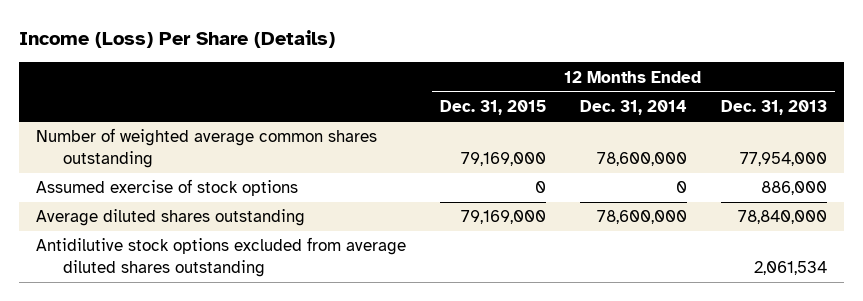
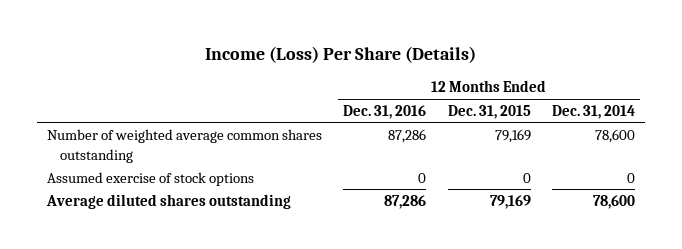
- | 12 Months Ended Dec. 31, 2015 | 12 Months Ended Dec. 31, 2014 | 12 Months Ended Dec. 31, 2013
+ | 12 Months Ended Dec. 31, 2016 | 12 Months Ended Dec. 31, 2015 | 12 Months Ended Dec. 31, 2014
- Number of weighted average common shares outstanding | 79,169,000 | 78,600,000 | 77,954,000
+ Number of weighted average common shares outstanding | 87,286 | 79,169 | 78,600
- Average diluted shares outstanding | 79,169,000 | 78,600,000 | 78,840,000
- Antidilutive stock options excluded from average diluted shares outstanding | | | 2,061,534
+ Average diluted shares outstanding | 87,286 | 79,169 | 78,600

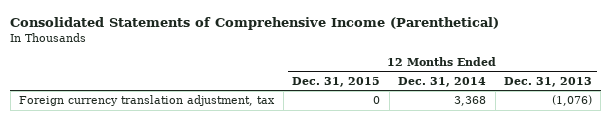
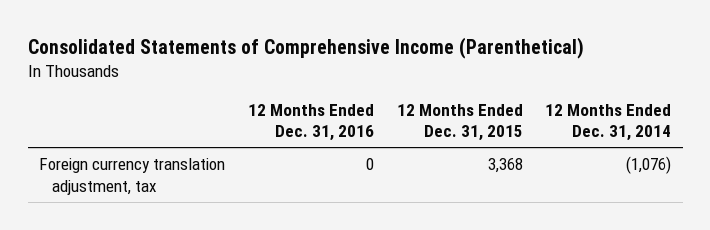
- | 12 Months Ended Dec. 31, 2015 | 12 Months Ended Dec. 31, 2014 | 12 Months Ended Dec. 31, 2013
+ | 12 Months Ended Dec. 31, 2016 | 12 Months Ended Dec. 31, 2015 | 12 Months Ended Dec. 31, 2014
- Foreign currency translation adjustment, tax | 0 | 3,368 | (1,076)
+ Foreign currency translation adjustment, tax | 0 | 3,368 | (1,076)

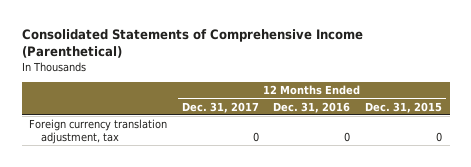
- | 12 Months Ended Dec. 31, 2016 | 12 Months Ended Dec. 31, 2015 | 12 Months Ended Dec. 31, 2014
+ | 12 Months Ended Dec. 31, 2017 | 12 Months Ended Dec. 31, 2016 | 12 Months Ended Dec. 31, 2015
- Foreign currency translation adjustment, tax | 0 | 3,368 | (1,076)
+ Foreign currency translation adjustment, tax | 0 | 0 | 0

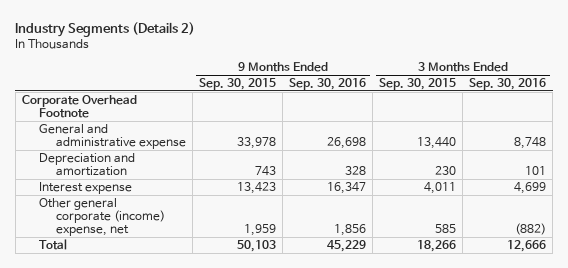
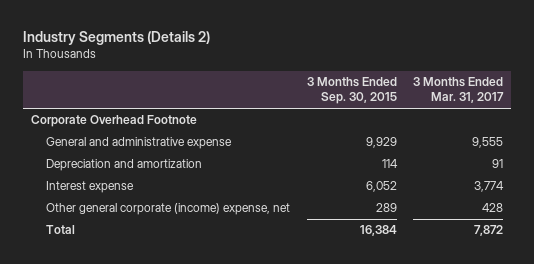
- | 9 Months Ended Sep. 30, 2015 | 9 Months Ended Sep. 30, 2016 | 3 Months Ended Sep. 30, 2015 | 3 Months Ended Sep. 30, 2016
+ | 3 Months Ended Sep. 30, 2015 | 3 Months Ended Mar. 31, 2017
- General and administrative expense | 33,978 | 26,698 | 13,440 | 8,748
- Depreciation and amortization | 743 | 328 | 230 | 101
- Interest expense | 13,423 | 16,347 | 4,011 | 4,699
- Other general corporate (income) expense, net | 1,959 | 1,856 | 585 | (882)
- Total | 50,103 | 45,229 | 18,266 | 12,666
+ General and administrative expense | 9,929 | 9,555
+ Depreciation and amortization | 114 | 91
+ Interest expense | 6,052 | 3,774
+ Other general corporate (income) expense, net | 289 | 428
+ Total | 16,384 | 7,872

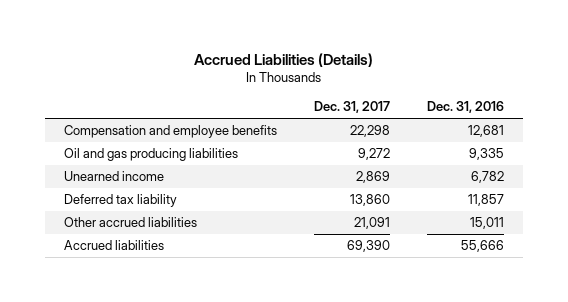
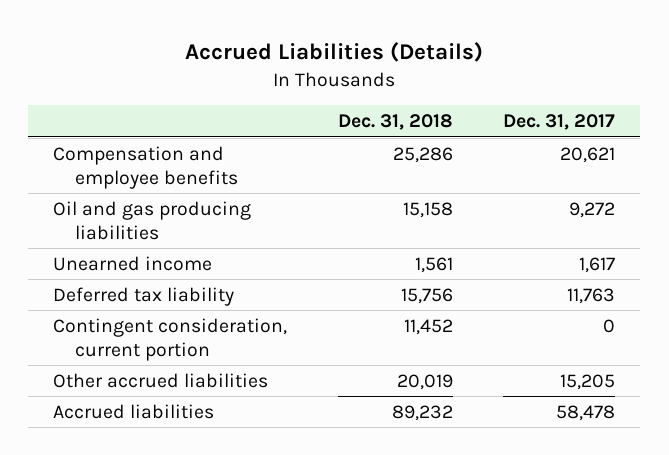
- | Dec. 31, 2017 | Dec. 31, 2016
+ | Dec. 31, 2018 | Dec. 31, 2017
- Compensation and employee benefits | 22,298 | 12,681
+ Compensation and employee benefits | 25,286 | 20,621
- Unearned income | 2,869 | 6,782
- Deferred tax liability | 13,860 | 11,857
- Other accrued liabilities | 21,091 | 15,011
- Accrued liabilities | 69,390 | 55,666
+ Unearned income | 1,561 | 1,617
+ Deferred tax liability | 15,756 | 11,763
+ Contingent consideration, current portion | 11,452 | 0
+ Other accrued liabilities | 20,019 | 15,205
+ Accrued liabilities | 89,232 | 58,478

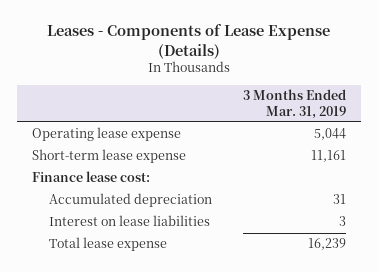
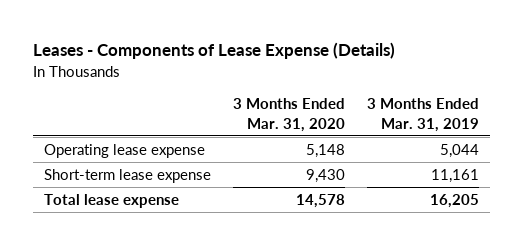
- | 3 Months Ended Mar. 31, 2019
+ | 3 Months Ended Mar. 31, 2020 | 3 Months Ended Mar. 31, 2019
- Finance lease cost:
- Accumulated depreciation | 31
- Interest on lease liabilities | 3
- Total lease expense | 16,239
+ Total lease expense | 14,578 | 16,205

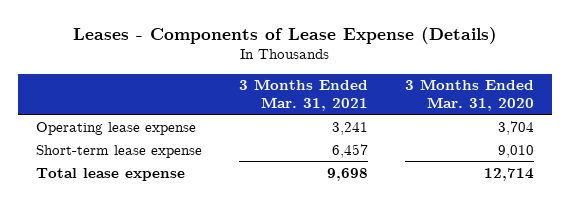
- | 3 Months Ended Mar. 31, 2020 | 3 Months Ended Mar. 31, 2019
+ | 3 Months Ended Mar. 31, 2021 | 3 Months Ended Mar. 31, 2020
- Operating lease expense | 5,148 | 5,044
- Short-term lease expense | 9,430 | 11,161
- Total lease expense | 14,578 | 16,205
+ Operating lease expense | 3,241 | 3,704
+ Short-term lease expense | 6,457 | 9,010
+ Total lease expense | 9,698 | 12,714

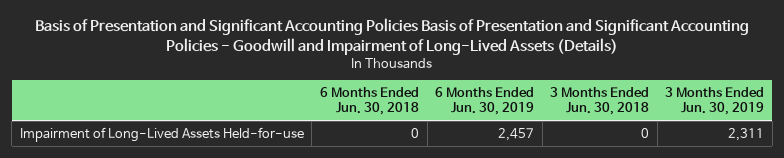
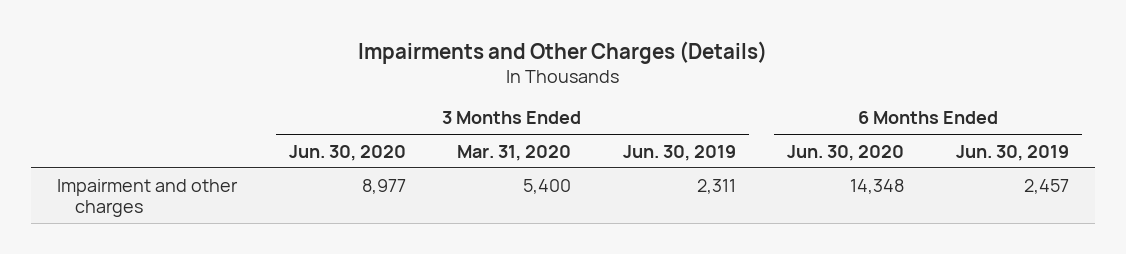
- Basis of Presentation and Significant Accounting Policies Basis of Presentation and Significant Accounting Policies - Goodwill and Impairment of Long-Lived Assets (Details)
+ Impairments and Other Charges (Details)
- | 6 Months Ended Jun. 30, 2018 | 6 Months Ended Jun. 30, 2019 | 3 Months Ended Jun. 30, 2018 | 3 Months Ended Jun. 30, 2019
+ | 3 Months Ended Jun. 30, 2020 | 3 Months Ended Mar. 31, 2020 | 3 Months Ended Jun. 30, 2019 | 6 Months Ended Jun. 30, 2020 | 6 Months Ended Jun. 30, 2019
- Impairment of Long-Lived Assets Held-for-use | 0 | 2,457 | 0 | 2,311
+ Impairment and other charges | 8,977 | 5,400 | 2,311 | 14,348 | 2,457

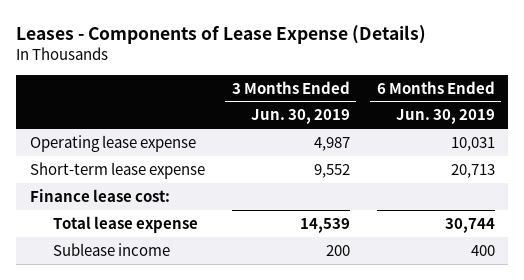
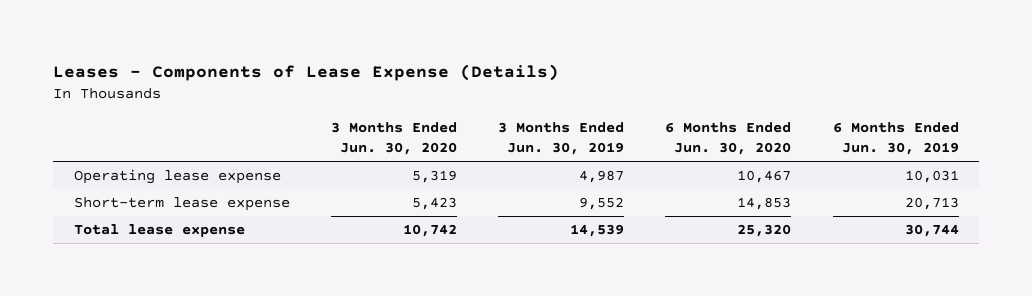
- | 3 Months Ended Jun. 30, 2019 | 6 Months Ended Jun. 30, 2019
+ | 3 Months Ended Jun. 30, 2020 | 3 Months Ended Jun. 30, 2019 | 6 Months Ended Jun. 30, 2020 | 6 Months Ended Jun. 30, 2019
- Finance lease cost:
- Sublease income | 200 | 400

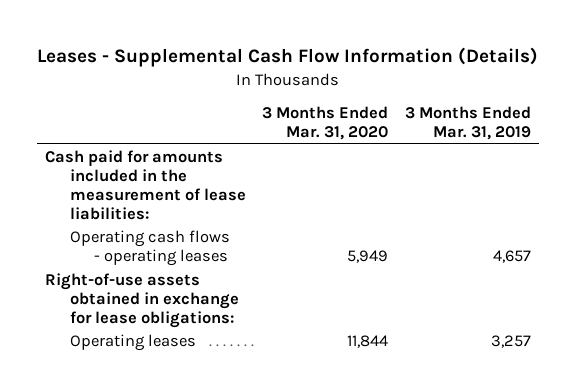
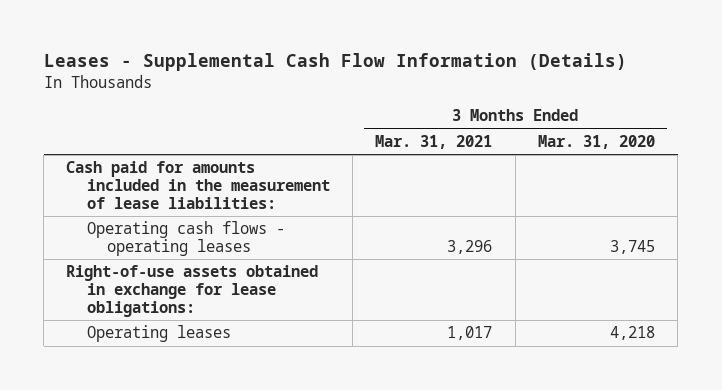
- | 3 Months Ended Mar. 31, 2020 | 3 Months Ended Mar. 31, 2019
+ | 3 Months Ended Mar. 31, 2021 | 3 Months Ended Mar. 31, 2020
- Operating cash flows - operating leases | 5,949 | 4,657
+ Operating cash flows - operating leases | 3,296 | 3,745
- Operating leases | 11,844 | 3,257
+ Operating leases | 1,017 | 4,218

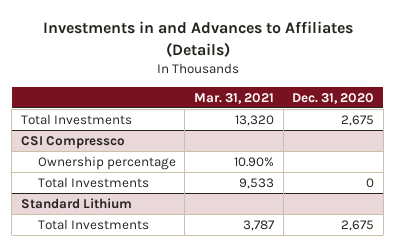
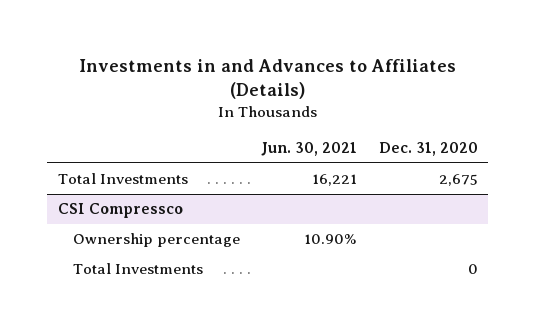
- | Mar. 31, 2021 | Dec. 31, 2020
+ | Jun. 30, 2021 | Dec. 31, 2020
- Standard Lithium
- Total Investments | 3,787 | 2,675

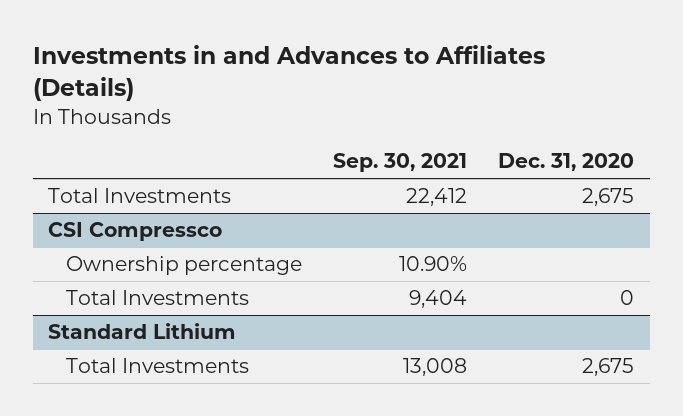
- | Jun. 30, 2021 | Dec. 31, 2020
+ | Sep. 30, 2021 | Dec. 31, 2020
+ Standard Lithium
+ Total Investments | 13,008 | 2,675

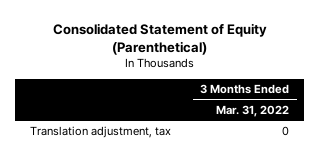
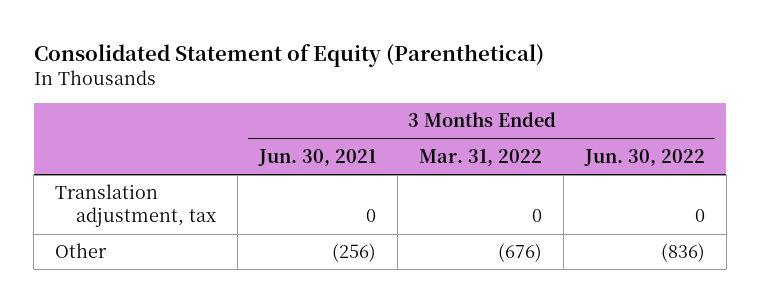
- | 3 Months Ended Mar. 31, 2022
+ | 3 Months Ended Jun. 30, 2021 | 3 Months Ended Mar. 31, 2022 | 3 Months Ended Jun. 30, 2022
+ Other | (256) | (676) | (836)

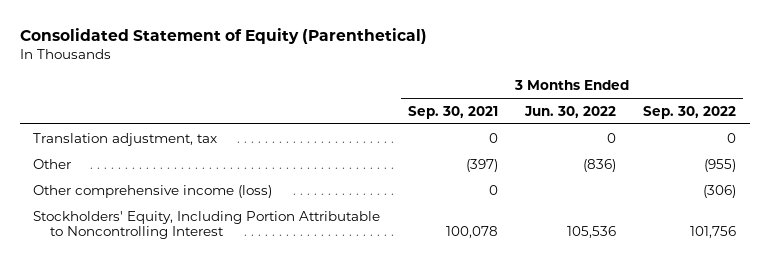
- | 3 Months Ended Jun. 30, 2021 | 3 Months Ended Mar. 31, 2022 | 3 Months Ended Jun. 30, 2022
+ | 3 Months Ended Sep. 30, 2021 | 3 Months Ended Jun. 30, 2022 | 3 Months Ended Sep. 30, 2022
+ Other comprehensive income (loss) | 0 | | (306)
+ Stockholders' Equity, Including Portion Attributable to Noncontrolling Interest | 100,078 | 105,536 | 101,756

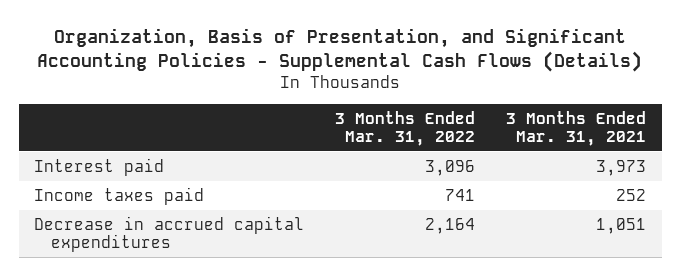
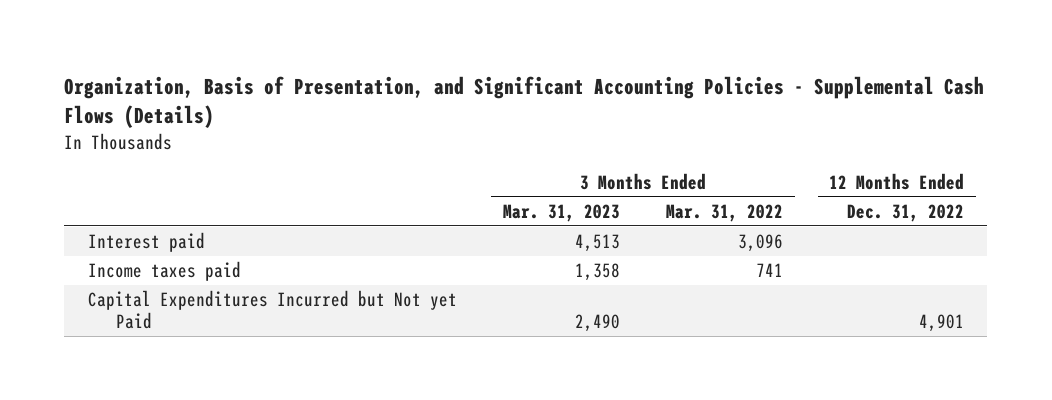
- | 3 Months Ended Mar. 31, 2022 | 3 Months Ended Mar. 31, 2021
+ | 3 Months Ended Mar. 31, 2023 | 3 Months Ended Mar. 31, 2022 | 12 Months Ended Dec. 31, 2022
- Decrease in accrued capital expenditures | 2,164 | 1,051
+ Capital Expenditures Incurred but Not yet Paid | 2,490 | | 4,901

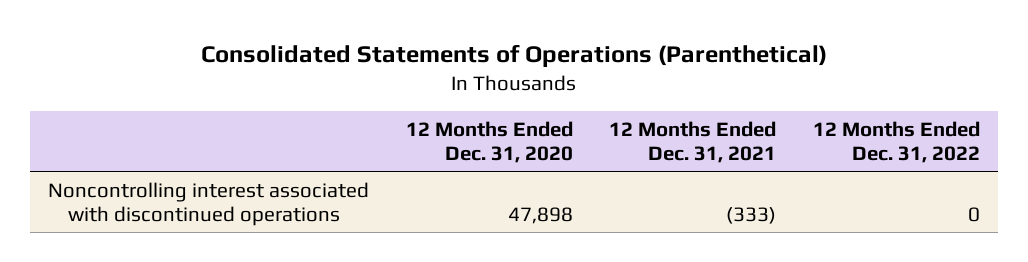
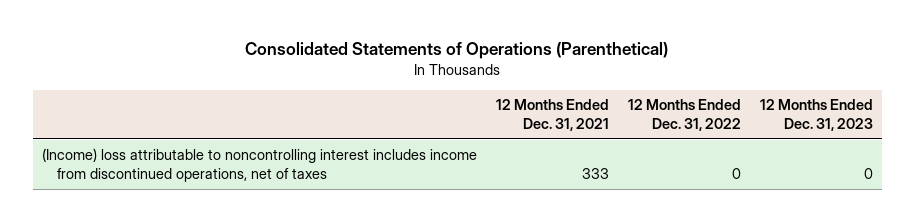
- | 12 Months Ended Dec. 31, 2020 | 12 Months Ended Dec. 31, 2021 | 12 Months Ended Dec. 31, 2022
+ | 12 Months Ended Dec. 31, 2021 | 12 Months Ended Dec. 31, 2022 | 12 Months Ended Dec. 31, 2023
- Noncontrolling interest associated with discontinued operations | 47,898 | (333) | 0
+ (Income) loss attributable to noncontrolling interest includes income from discontinued operations, net of taxes | 333 | 0 | 0

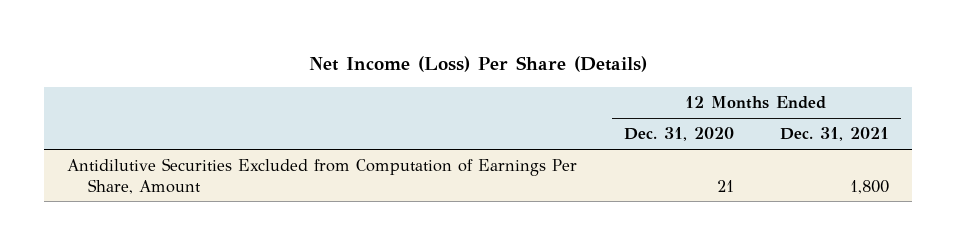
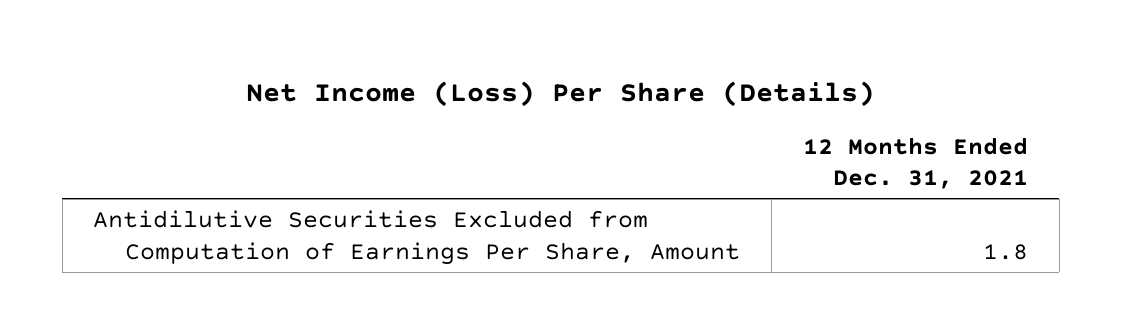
- | 12 Months Ended Dec. 31, 2020 | 12 Months Ended Dec. 31, 2021
+ | 12 Months Ended Dec. 31, 2021
- Antidilutive Securities Excluded from Computation of Earnings Per Share, Amount | 21 | 1,800
+ Antidilutive Securities Excluded from Computation of Earnings Per Share, Amount | 1.8

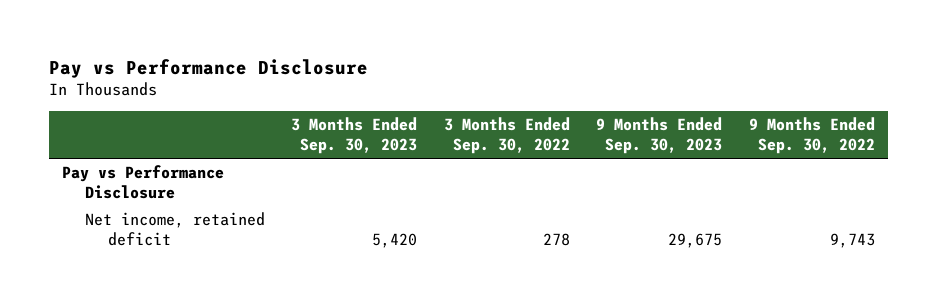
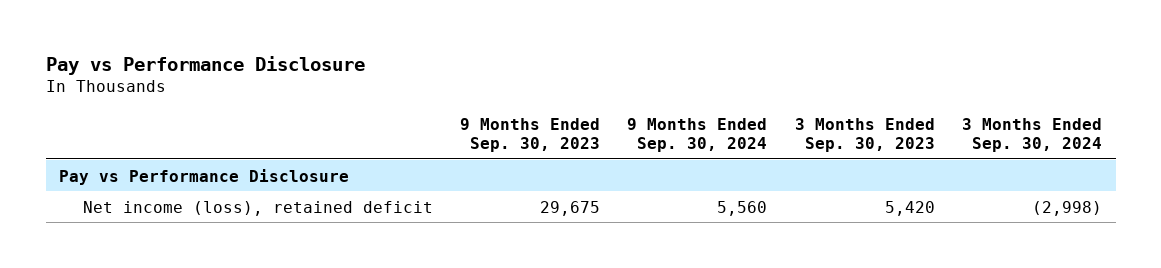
- | 3 Months Ended Sep. 30, 2023 | 3 Months Ended Sep. 30, 2022 | 9 Months Ended Sep. 30, 2023 | 9 Months Ended Sep. 30, 2022
+ | 9 Months Ended Sep. 30, 2023 | 9 Months Ended Sep. 30, 2024 | 3 Months Ended Sep. 30, 2023 | 3 Months Ended Sep. 30, 2024
- Net income, retained deficit | 5,420 | 278 | 29,675 | 9,743
+ Net income (loss), retained deficit | 29,675 | 5,560 | 5,420 | (2,998)

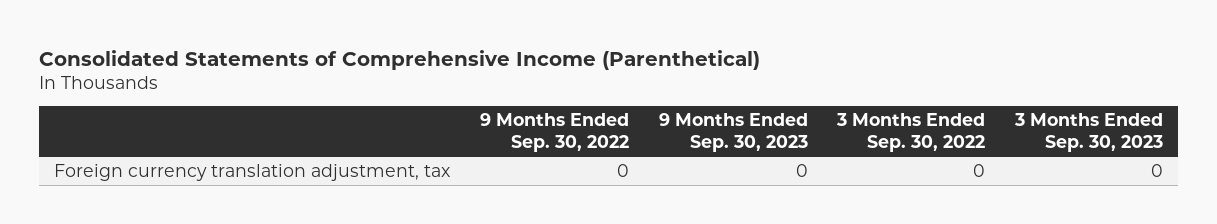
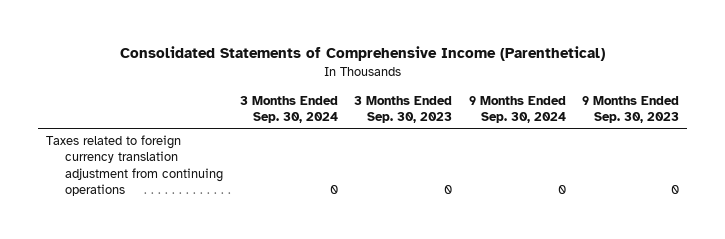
- | 9 Months Ended Sep. 30, 2022 | 9 Months Ended Sep. 30, 2023 | 3 Months Ended Sep. 30, 2022 | 3 Months Ended Sep. 30, 2023
+ | 3 Months Ended Sep. 30, 2024 | 3 Months Ended Sep. 30, 2023 | 9 Months Ended Sep. 30, 2024 | 9 Months Ended Sep. 30, 2023
- Foreign currency translation adjustment, tax | 0 | 0 | 0 | 0
+ Taxes related to foreign currency translation adjustment from continuing operations | 0 | 0 | 0 | 0

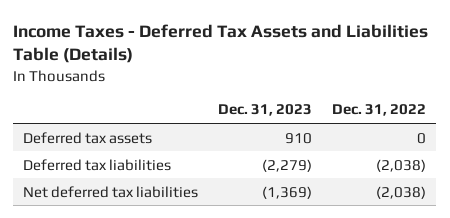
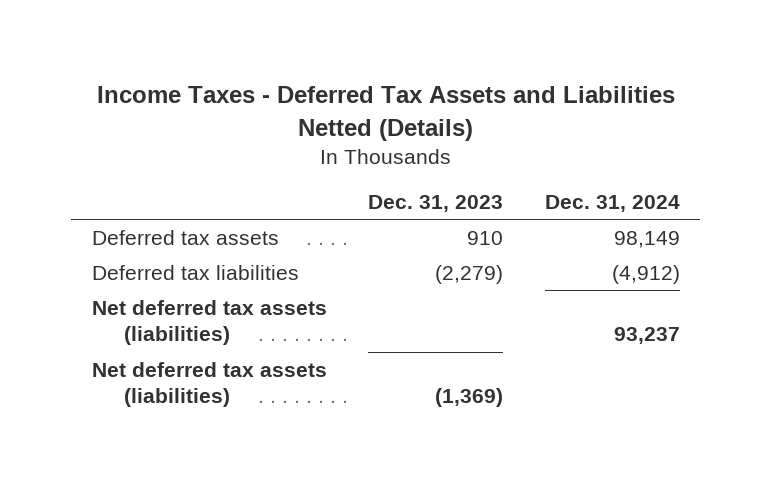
- Income Taxes - Deferred Tax Assets and Liabilities Table (Details)
+ Income Taxes - Deferred Tax Assets and Liabilities Netted (Details)
- | Dec. 31, 2023 | Dec. 31, 2022
+ | Dec. 31, 2023 | Dec. 31, 2024
- Net deferred tax liabilities | (1,369) | (2,038)
+ Net deferred tax assets (liabilities) | | 93,237
+ Net deferred tax assets (liabilities) | (1,369) |

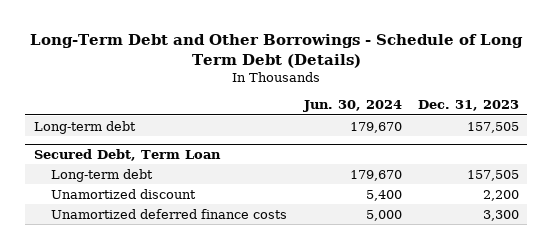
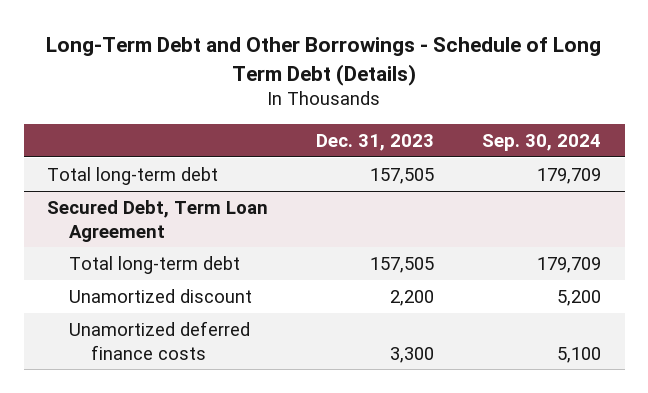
- | Jun. 30, 2024 | Dec. 31, 2023
+ | Dec. 31, 2023 | Sep. 30, 2024
- Long-term debt | 179,670 | 157,505
- Secured Debt, Term Loan
- Long-term debt | 179,670 | 157,505
+ Total long-term debt | 157,505 | 179,709
+ Secured Debt, Term Loan Agreement
+ Total long-term debt | 157,505 | 179,709

